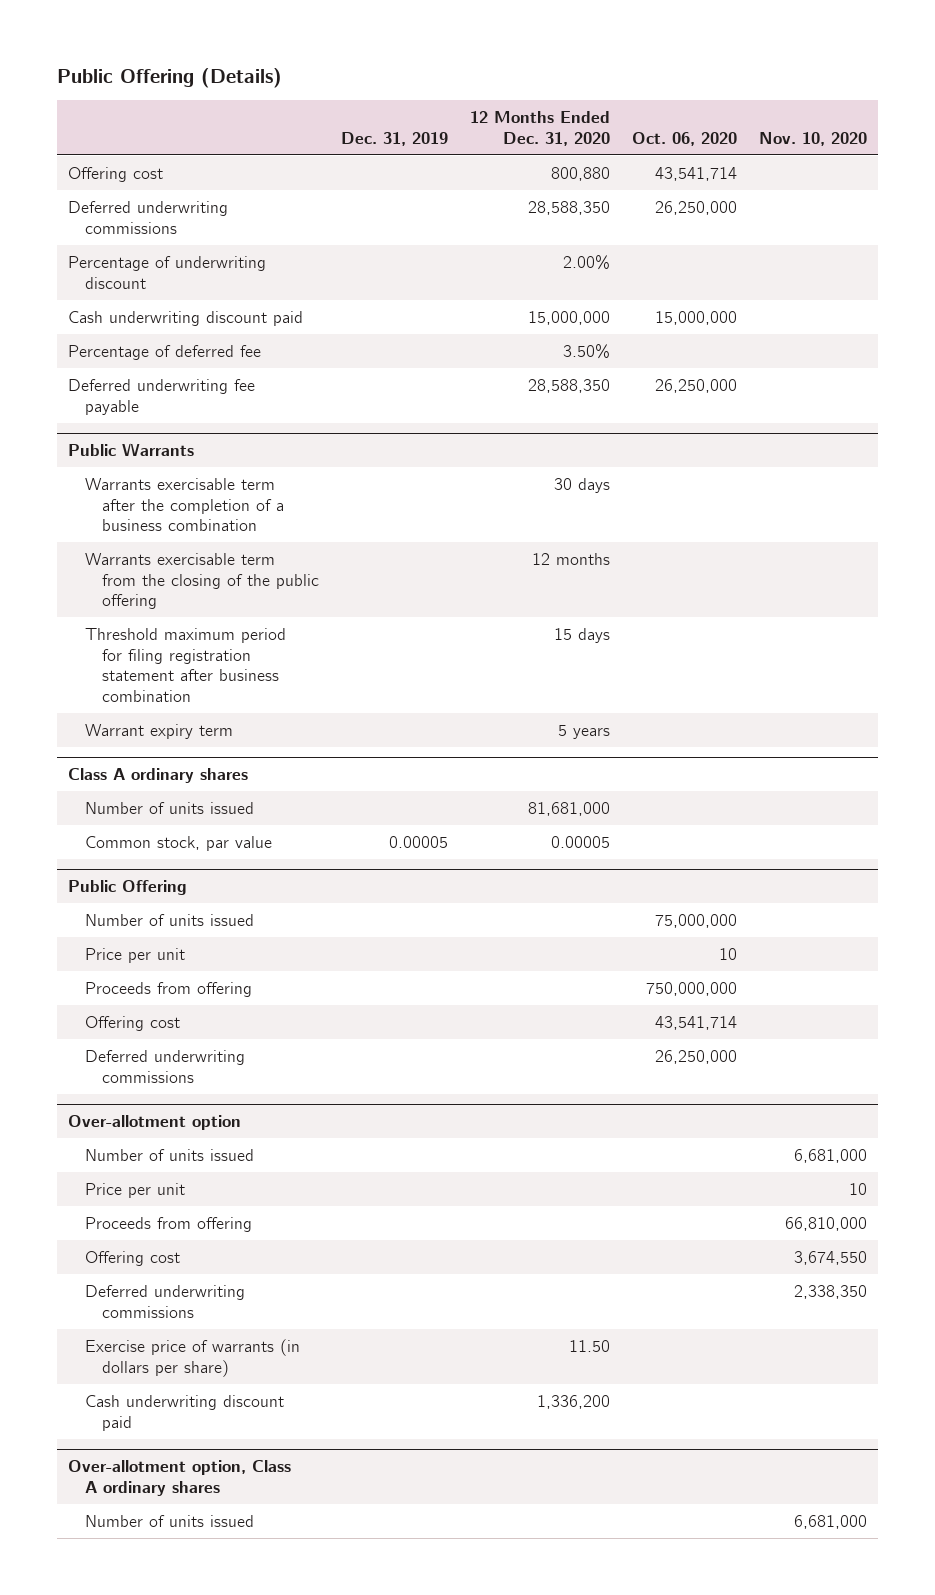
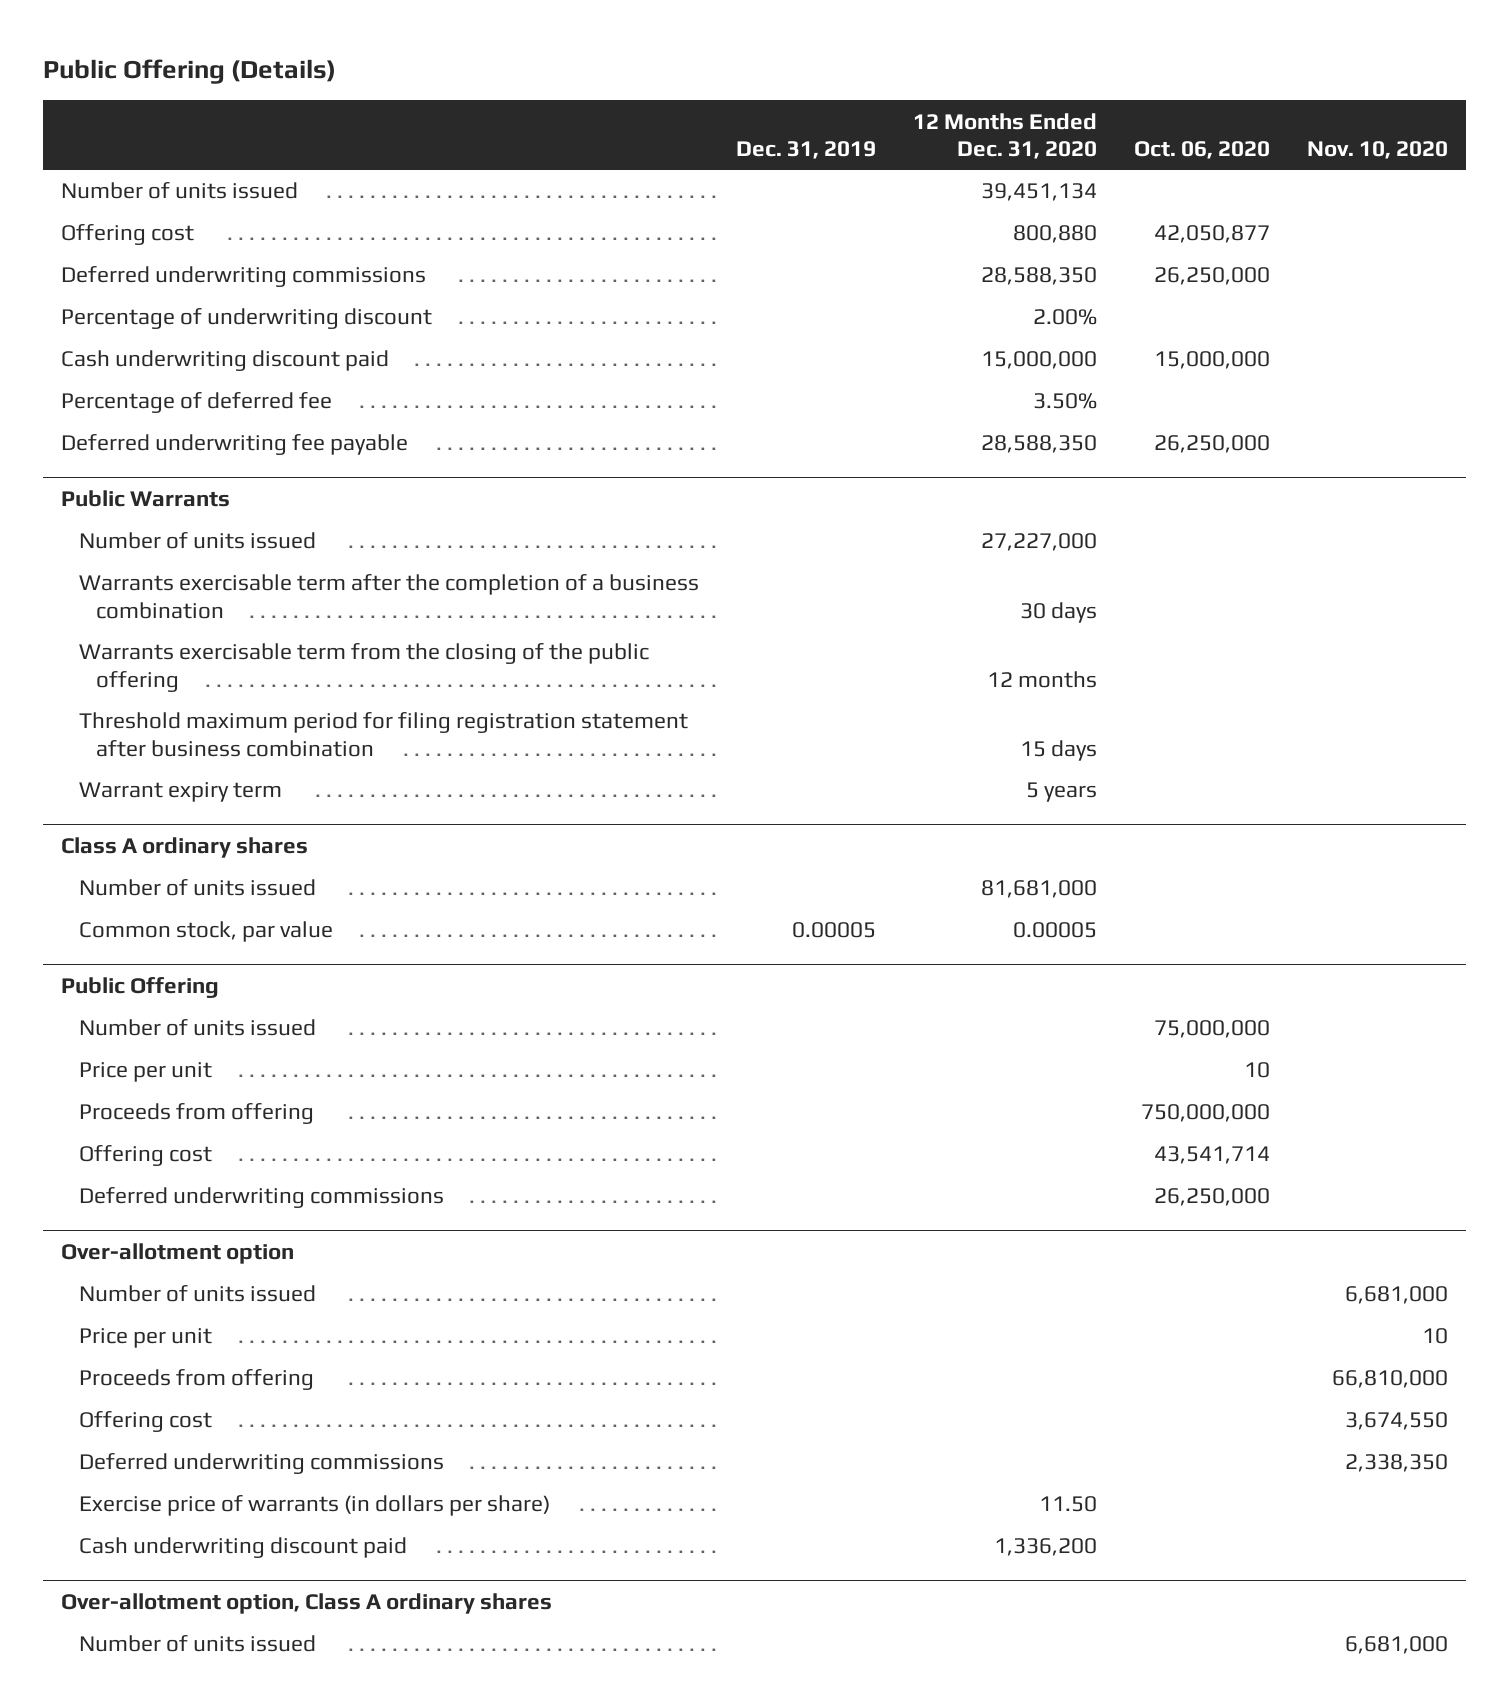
- Offering cost | | 800,880 | 43,541,714 |
+ Number of units issued | | 39,451,134 | |
+ Offering cost | | 800,880 | 42,050,877 |
@ Public Warrants
+ Number of units issued | | 27,227,000 | |

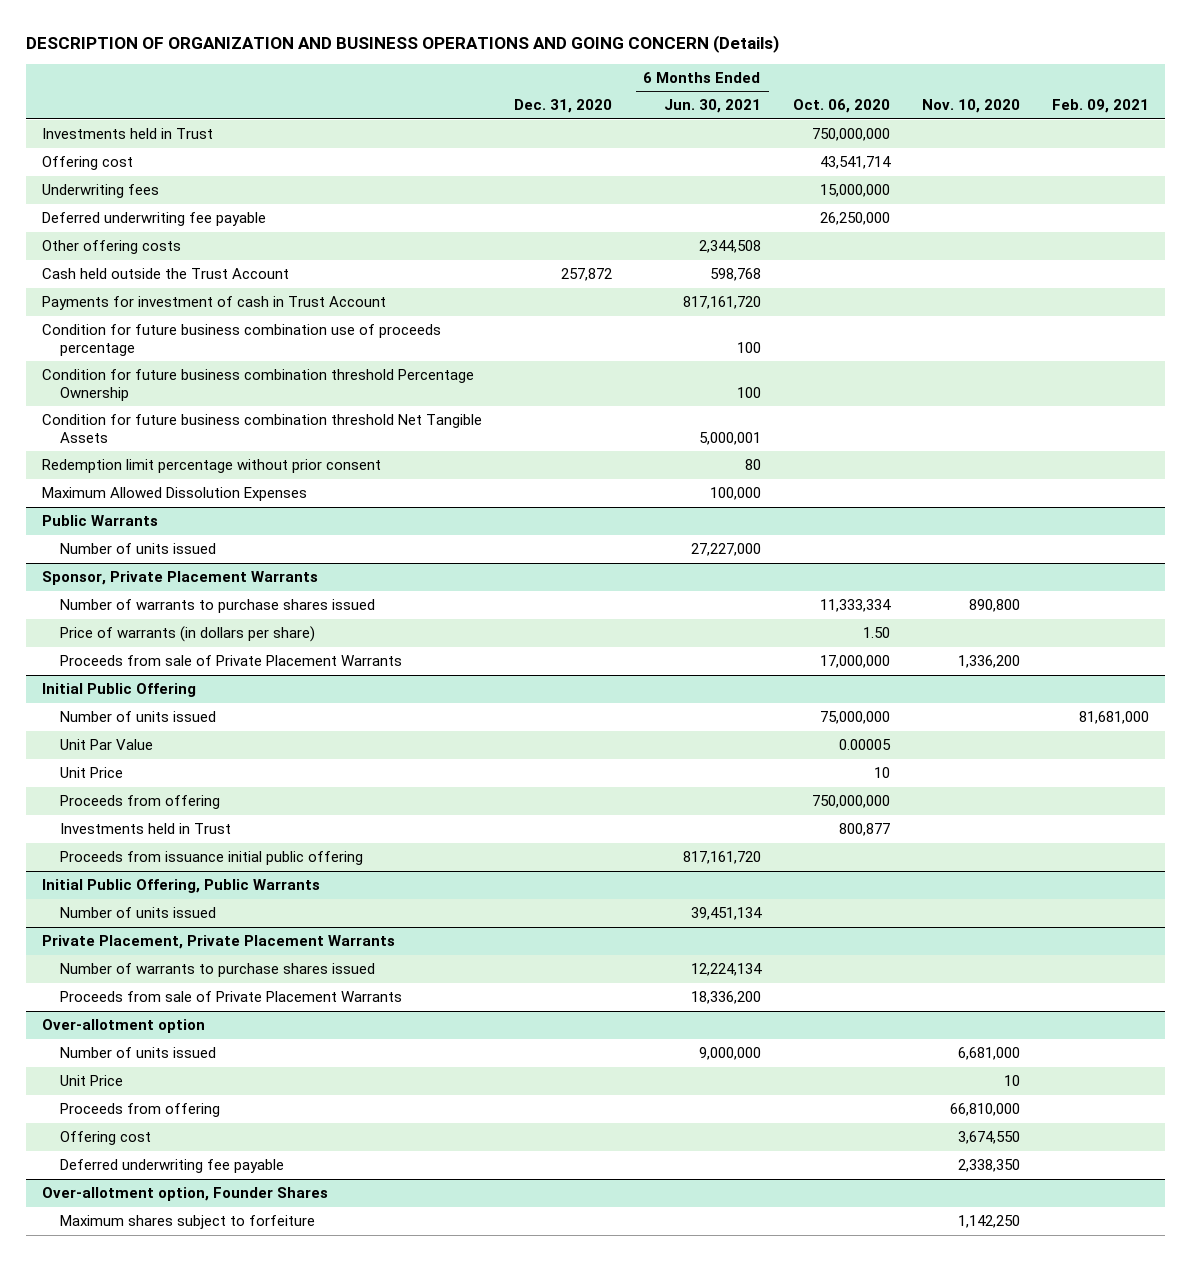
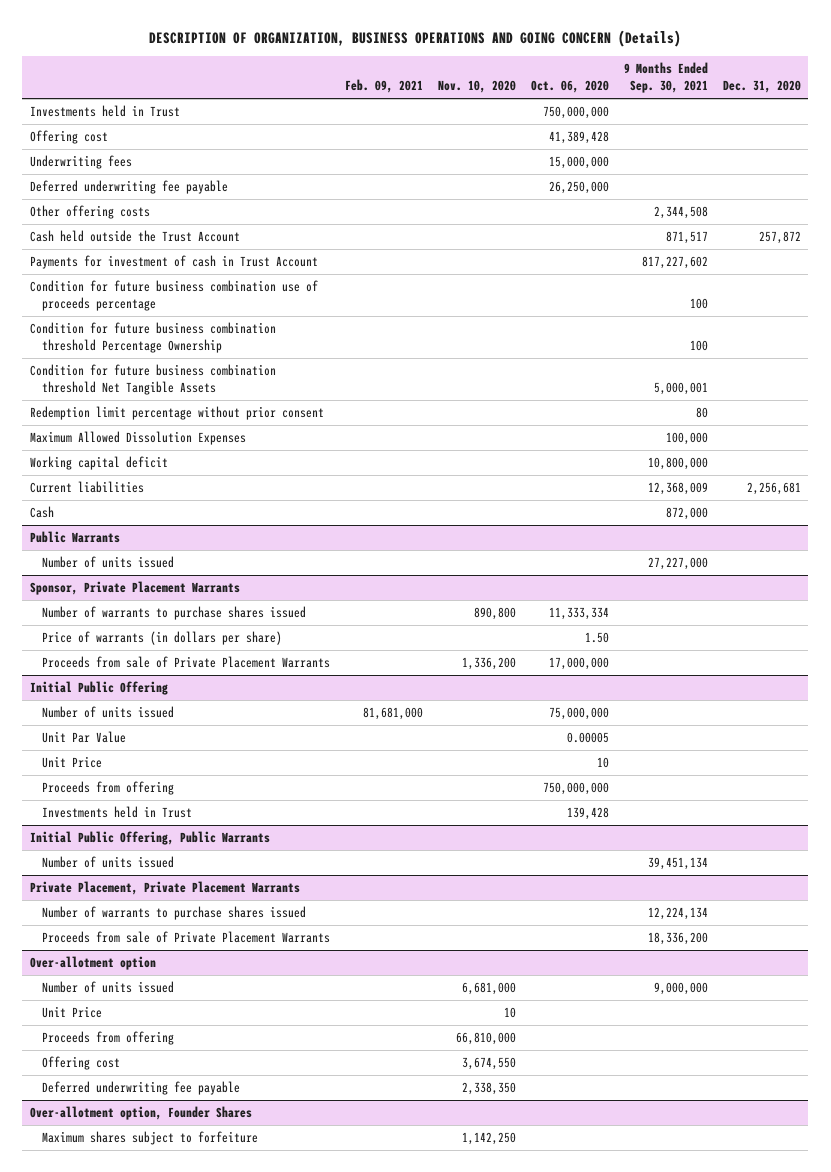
- DESCRIPTION OF ORGANIZATION AND BUSINESS OPERATIONS AND GOING CONCERN (Details)
+ DESCRIPTION OF ORGANIZATION, BUSINESS OPERATIONS AND GOING CONCERN (Details)
- | Dec. 31, 2020 | 6 Months Ended Jun. 30, 2021 | Oct. 06, 2020 | Nov. 10, 2020 | Feb. 09, 2021
+ | Feb. 09, 2021 | Nov. 10, 2020 | Oct. 06, 2020 | 9 Months Ended Sep. 30, 2021 | Dec. 31, 2020
- Offering cost | | | 43,541,714 | |
+ Offering cost | | | 41,389,428 | |
+ Working capital deficit | | | | 10,800,000 |
+ Current liabilities | | | | 12,368,009 | 2,256,681
+ Cash | | | | 872,000 |
@ Initial Public Offering
- Investments held in Trust | | | 800,877 | |
- Proceeds from issuance initial public offering | | 817,161,720 | | |
+ Investments held in Trust | | | 139,428 | |

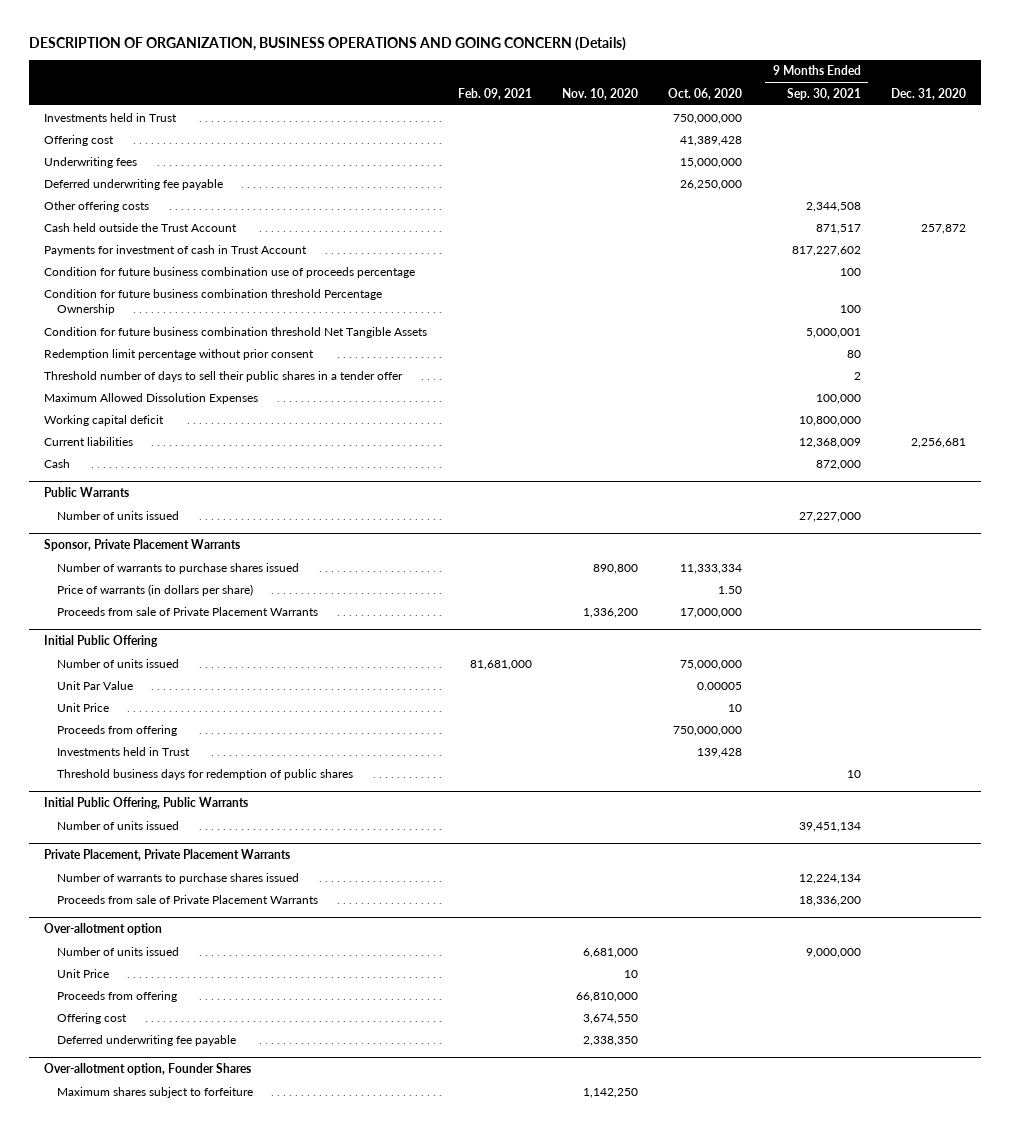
+ Threshold number of days to sell their public shares in a tender offer | | | | 2 |
@ Initial Public Offering
+ Threshold business days for redemption of public shares | | | | 10 |

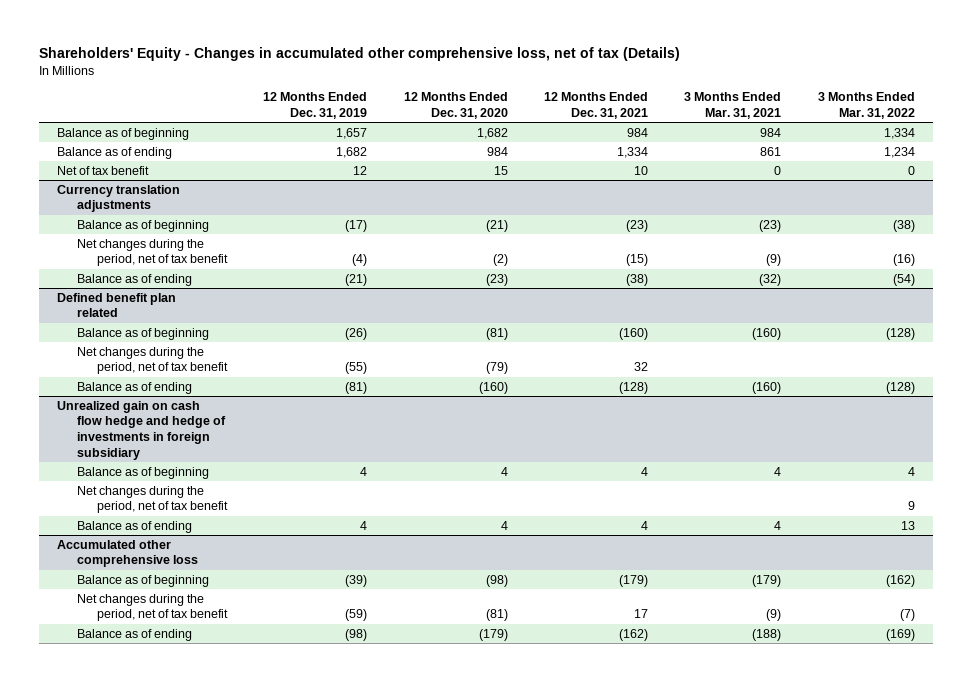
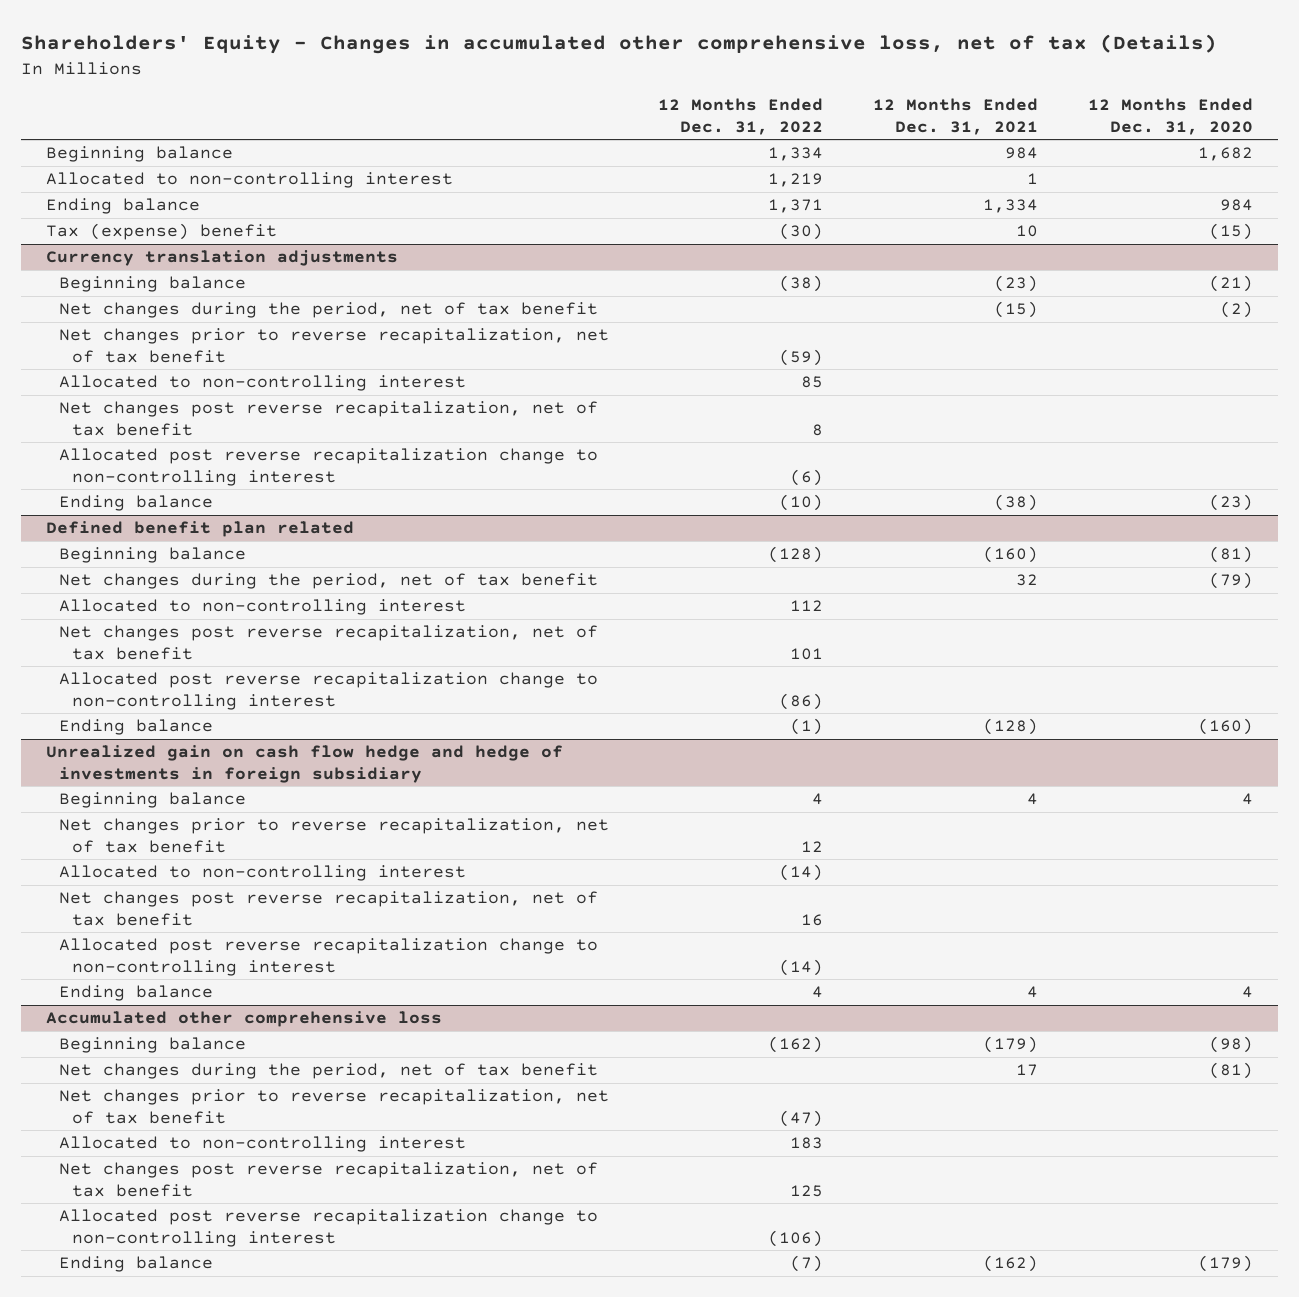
- | 12 Months Ended Dec. 31, 2019 | 12 Months Ended Dec. 31, 2020 | 12 Months Ended Dec. 31, 2021 | 3 Months Ended Mar. 31, 2021 | 3 Months Ended Mar. 31, 2022
+ | 12 Months Ended Dec. 31, 2022 | 12 Months Ended Dec. 31, 2021 | 12 Months Ended Dec. 31, 2020
- Balance as of beginning | 1,657 | 1,682 | 984 | 984 | 1,334
- Balance as of ending | 1,682 | 984 | 1,334 | 861 | 1,234
- Net of tax benefit | 12 | 15 | 10 | 0 | 0
+ Beginning balance | 1,334 | 984 | 1,682
+ Allocated to non-controlling interest | 1,219 | 1 |
+ Ending balance | 1,371 | 1,334 | 984
+ Tax (expense) benefit | (30) | 10 | (15)
@ Currency translation adjustments
- Balance as of beginning | (17) | (21) | (23) | (23) | (38)
+ Beginning balance | (38) | (23) | (21)
- Balance as of ending | (21) | (23) | (38) | (32) | (54)
+ Net changes prior to reverse recapitalization, net of tax benefit | (59) | |
+ Allocated to non-controlling interest | 85 | |
+ Net changes post reverse recapitalization, net of tax benefit | 8 | |
+ Allocated post reverse recapitalization change to non-controlling interest | (6) | |
+ Ending balance | (10) | (38) | (23)
@ Defined benefit plan related
- Balance as of beginning | (26) | (81) | (160) | (160) | (128)
+ Beginning balance | (128) | (160) | (81)
- Balance as of ending | (81) | (160) | (128) | (160) | (128)
+ Allocated to non-controlling interest | 112 | |
+ Net changes post reverse recapitalization, net of tax benefit | 101 | |
+ Allocated post reverse recapitalization change to non-controlling interest | (86) | |
+ Ending balance | (1) | (128) | (160)
@ Unrealized gain on cash flow hedge and hedge of investments in foreign subsidiary
- Balance as of beginning | 4 | 4 | 4 | 4 | 4
- Net changes during the period, net of tax benefit | | | | | 9
- Balance as of ending | 4 | 4 | 4 | 4 | 13
+ Beginning balance | 4 | 4 | 4
+ Net changes prior to reverse recapitalization, net of tax benefit | 12 | |
+ Allocated to non-controlling interest | (14) | |
+ Net changes post reverse recapitalization, net of tax benefit | 16 | |
+ Allocated post reverse recapitalization change to non-controlling interest | (14) | |
+ Ending balance | 4 | 4 | 4
@ Accumulated other comprehensive loss
- Balance as of beginning | (39) | (98) | (179) | (179) | (162)
+ Beginning balance | (162) | (179) | (98)
- Balance as of ending | (98) | (179) | (162) | (188) | (169)
+ Net changes prior to reverse recapitalization, net of tax benefit | (47) | |
+ Allocated to non-controlling interest | 183 | |
+ Net changes post reverse recapitalization, net of tax benefit | 125 | |
+ Allocated post reverse recapitalization change to non-controlling interest | (106) | |
+ Ending balance | (7) | (162) | (179)

